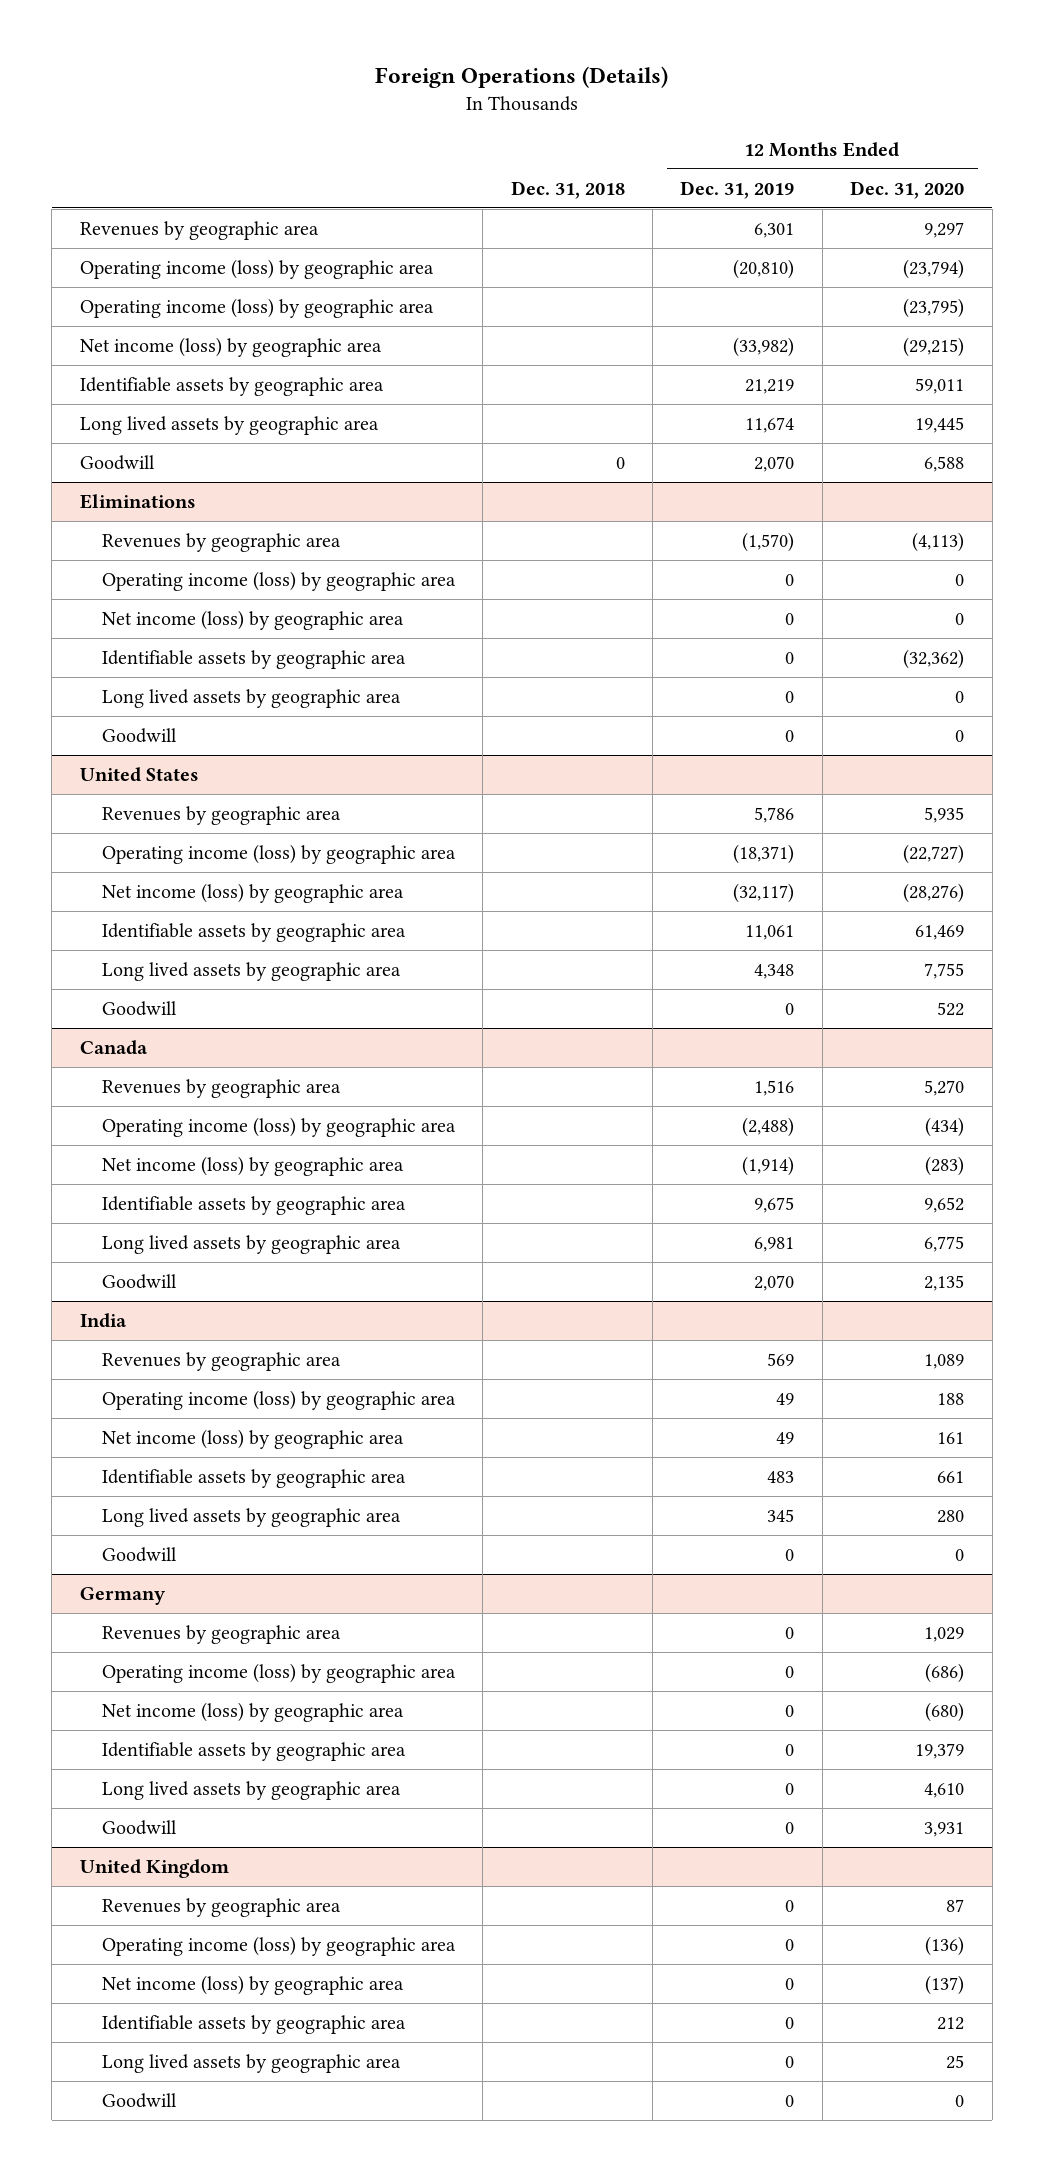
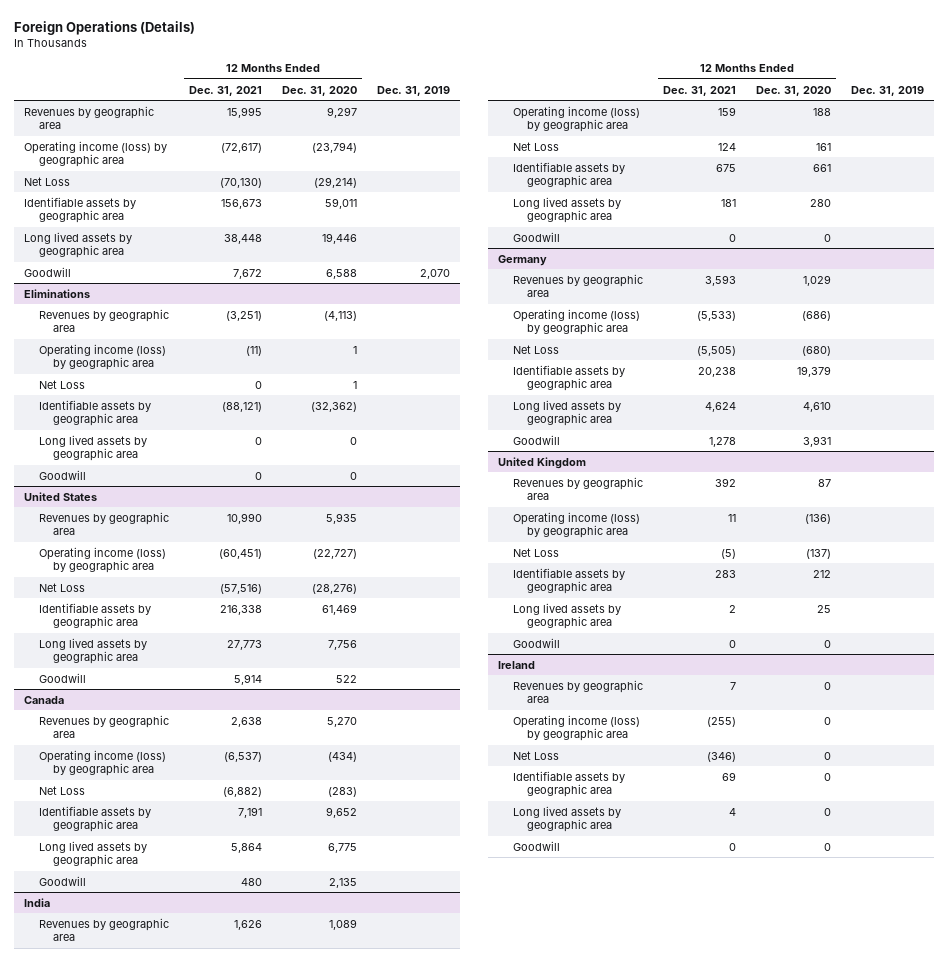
- | Dec. 31, 2018 | 12 Months Ended Dec. 31, 2019 | 12 Months Ended Dec. 31, 2020
+ | 12 Months Ended Dec. 31, 2021 | 12 Months Ended Dec. 31, 2020 | Dec. 31, 2019
- Operating income (loss) by geographic area | | | (23,795)
- Net income (loss) by geographic area | | (33,982) | (29,215)
+ Net Loss | (70,130) | (29,214) |
- Long lived assets by geographic area | | 11,674 | 19,445
+ Long lived assets by geographic area | 38,448 | 19,446 |
@ Eliminations
- Operating income (loss) by geographic area | | 0 | 0
- Net income (loss) by geographic area | | 0 | 0
+ Operating income (loss) by geographic area | (11) | 1 |
+ Net Loss | 0 | 1 |
@ United States
- Net income (loss) by geographic area | | (32,117) | (28,276)
+ Net Loss | (57,516) | (28,276) |
- Long lived assets by geographic area | | 4,348 | 7,755
+ Long lived assets by geographic area | 27,773 | 7,756 |
@ Canada
- Net income (loss) by geographic area | | (1,914) | (283)
+ Net Loss | (6,882) | (283) |
@ India
- Net income (loss) by geographic area | | 49 | 161
+ Net Loss | 124 | 161 |
@ Germany
- Net income (loss) by geographic area | | 0 | (680)
+ Net Loss | (5,505) | (680) |
@ United Kingdom
- Net income (loss) by geographic area | | 0 | (137)
+ Net Loss | (5) | (137) |
+ Ireland
+ Revenues by geographic area | 7 | 0 |
+ Operating income (loss) by geographic area | (255) | 0 |
+ Net Loss | (346) | 0 |
+ Identifiable assets by geographic area | 69 | 0 |
+ Long lived assets by geographic area | 4 | 0 |
+ Goodwill | 0 | 0 |

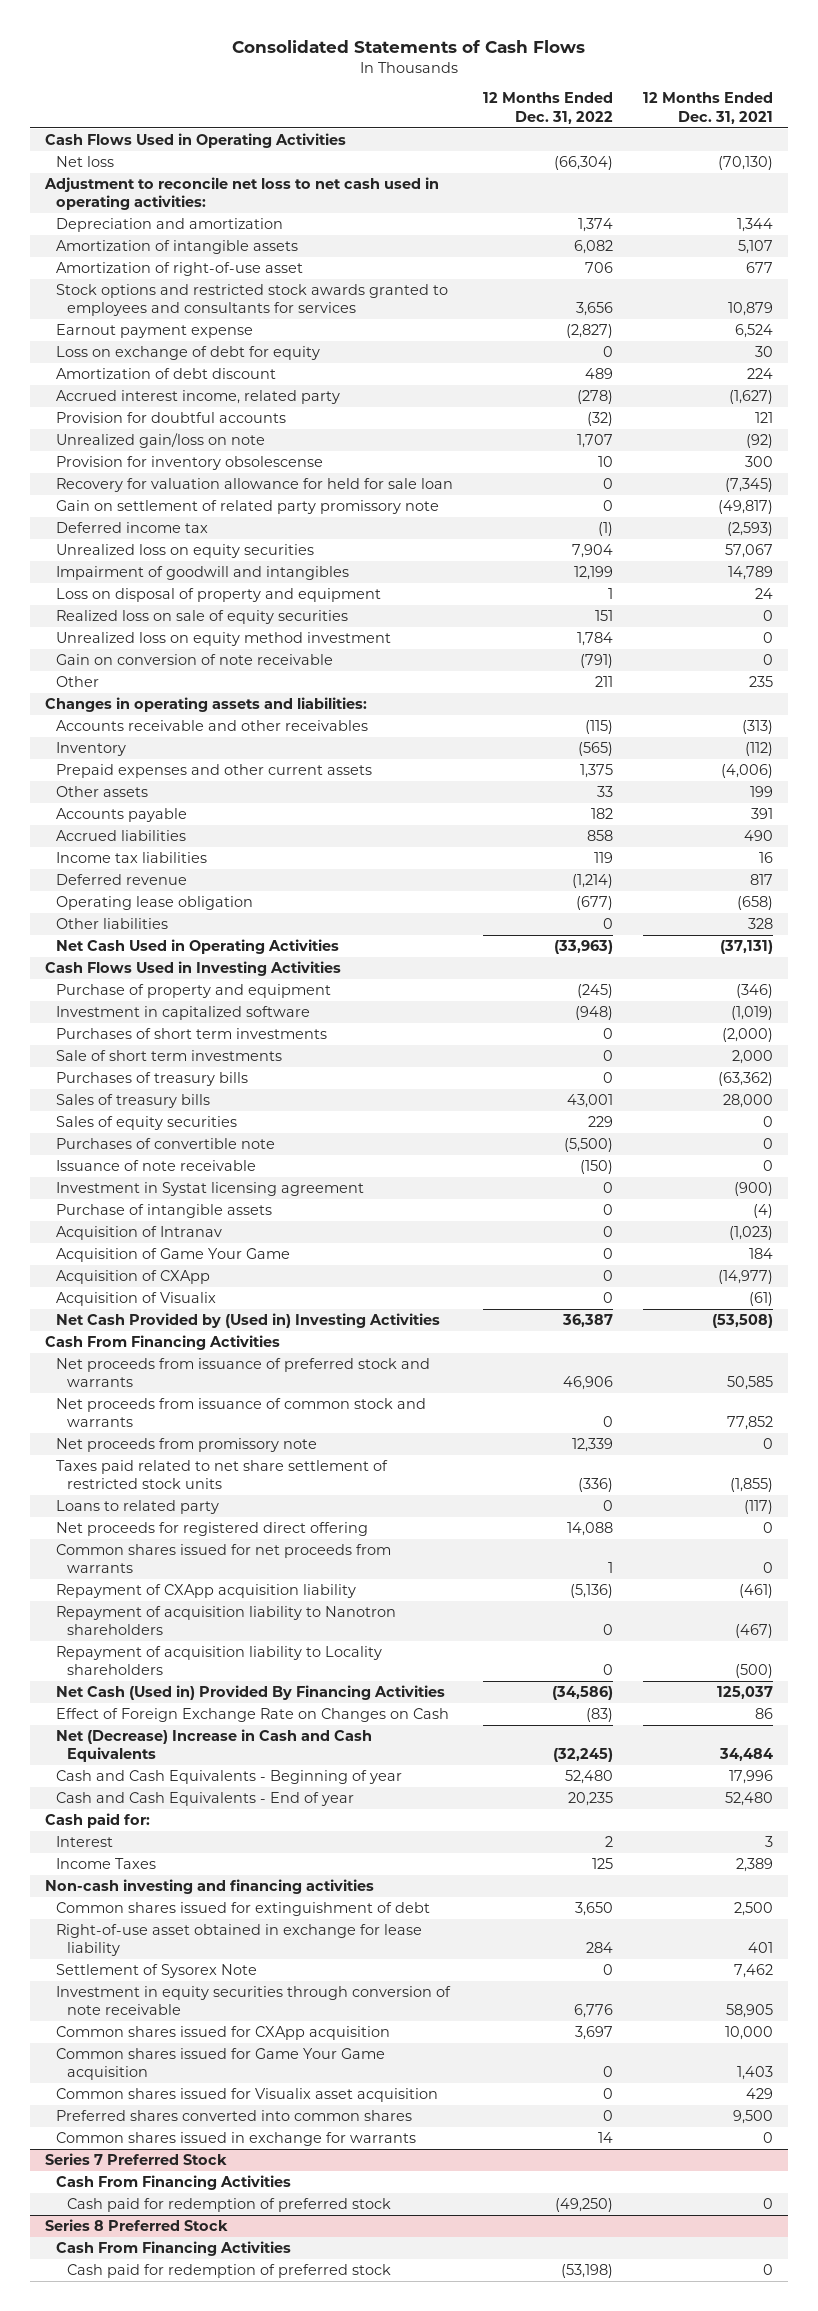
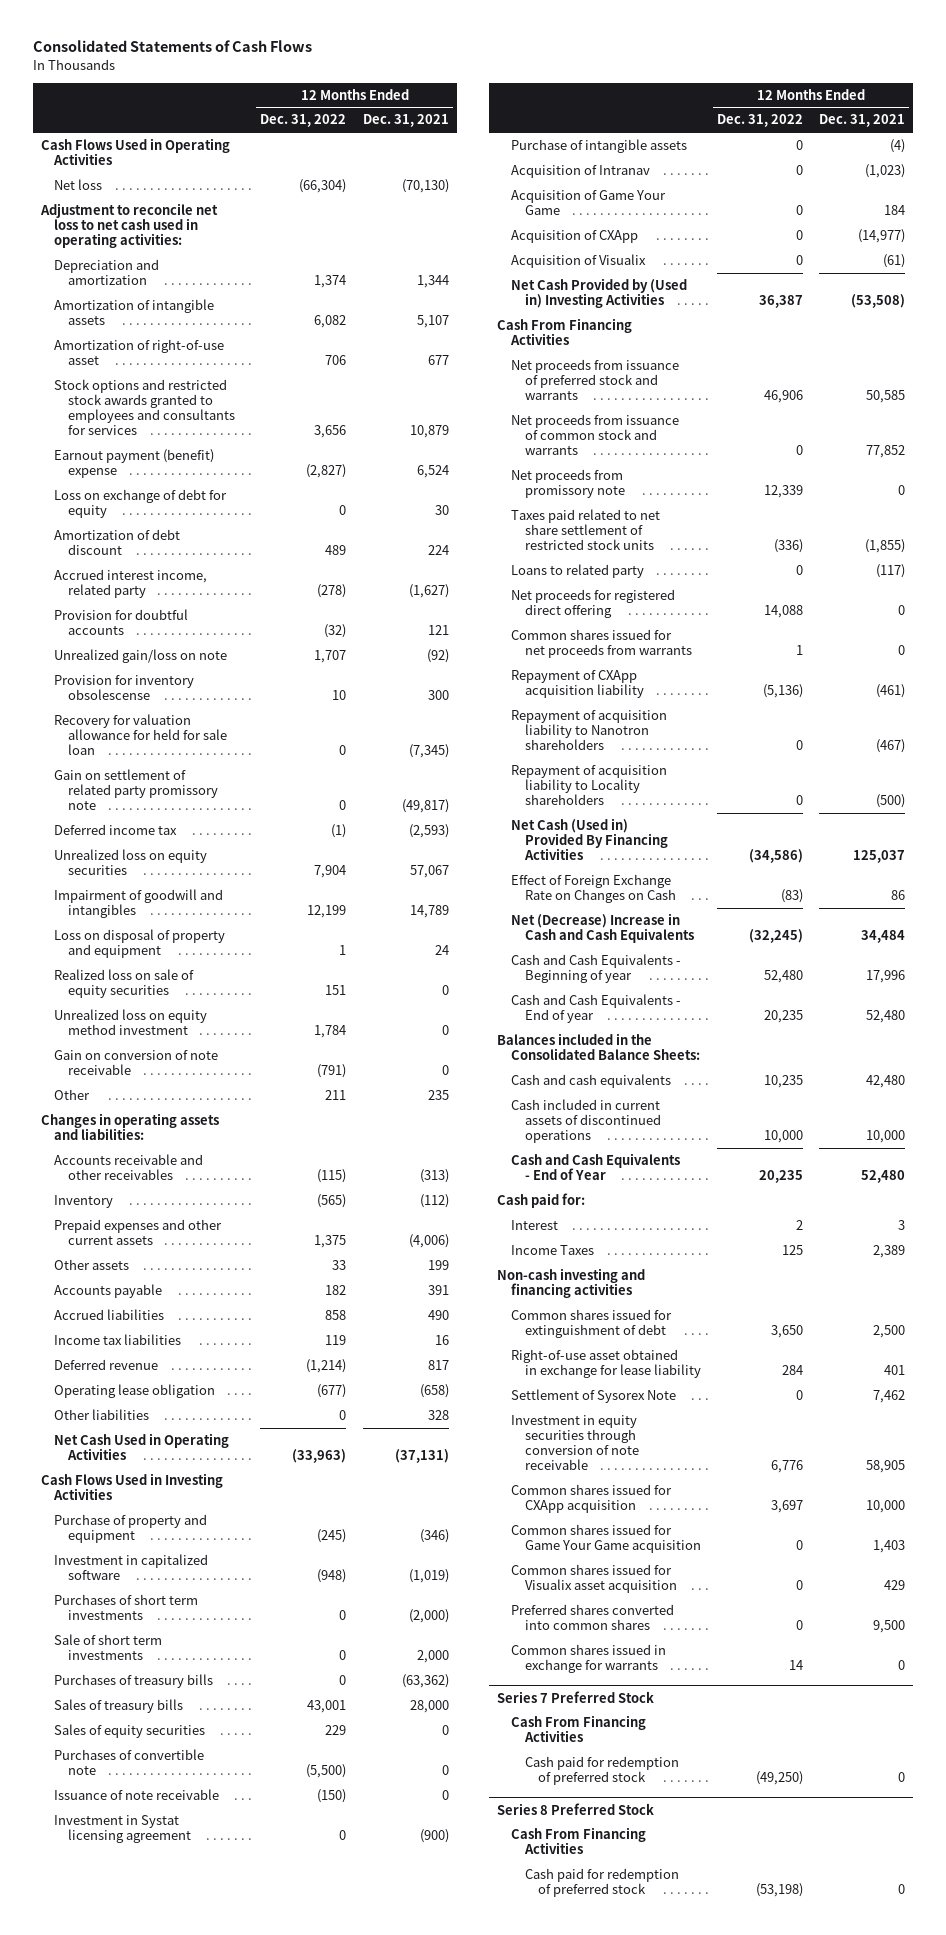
- Earnout payment expense | (2,827) | 6,524
+ Earnout payment (benefit) expense | (2,827) | 6,524
+ Balances included in the Consolidated Balance Sheets:
+ Cash and cash equivalents | 10,235 | 42,480
+ Cash included in current assets of discontinued operations | 10,000 | 10,000
+ Cash and Cash Equivalents - End of Year | 20,235 | 52,480

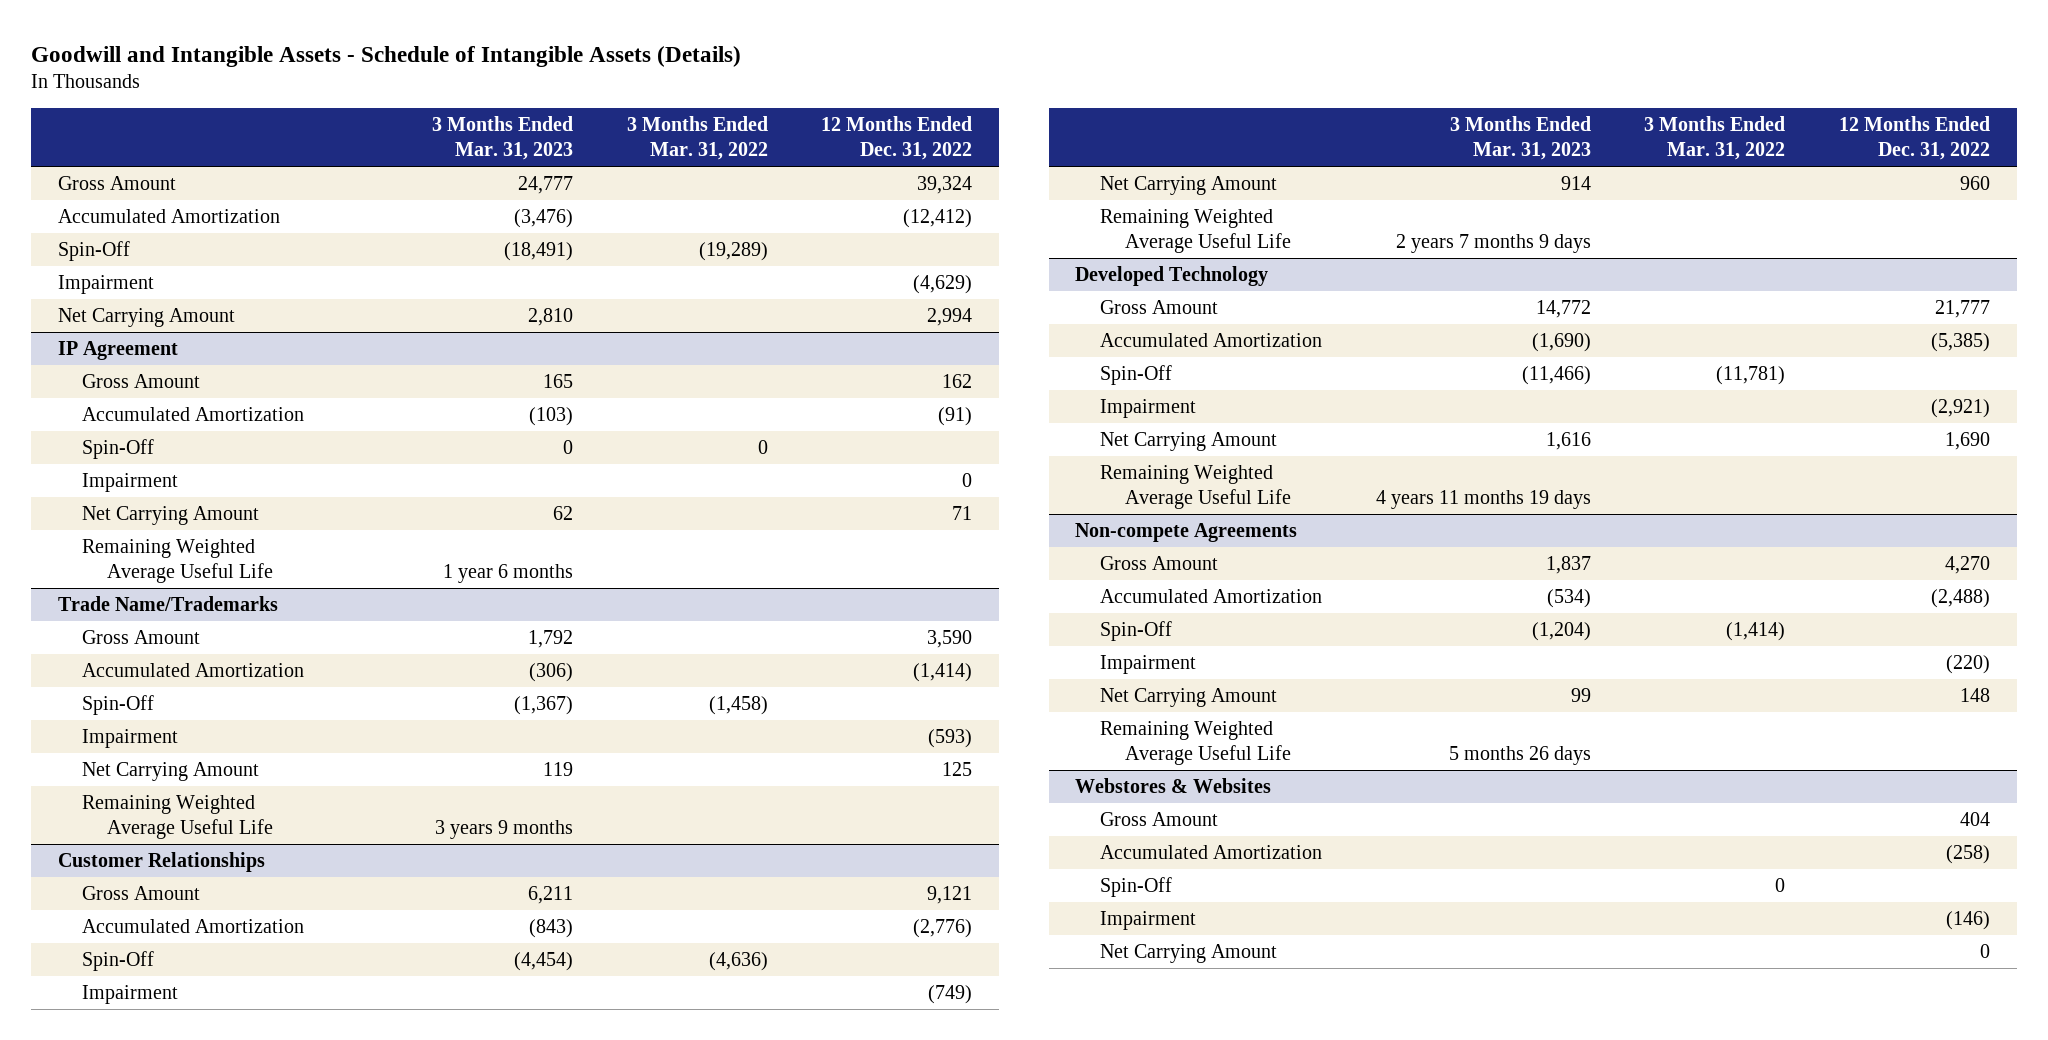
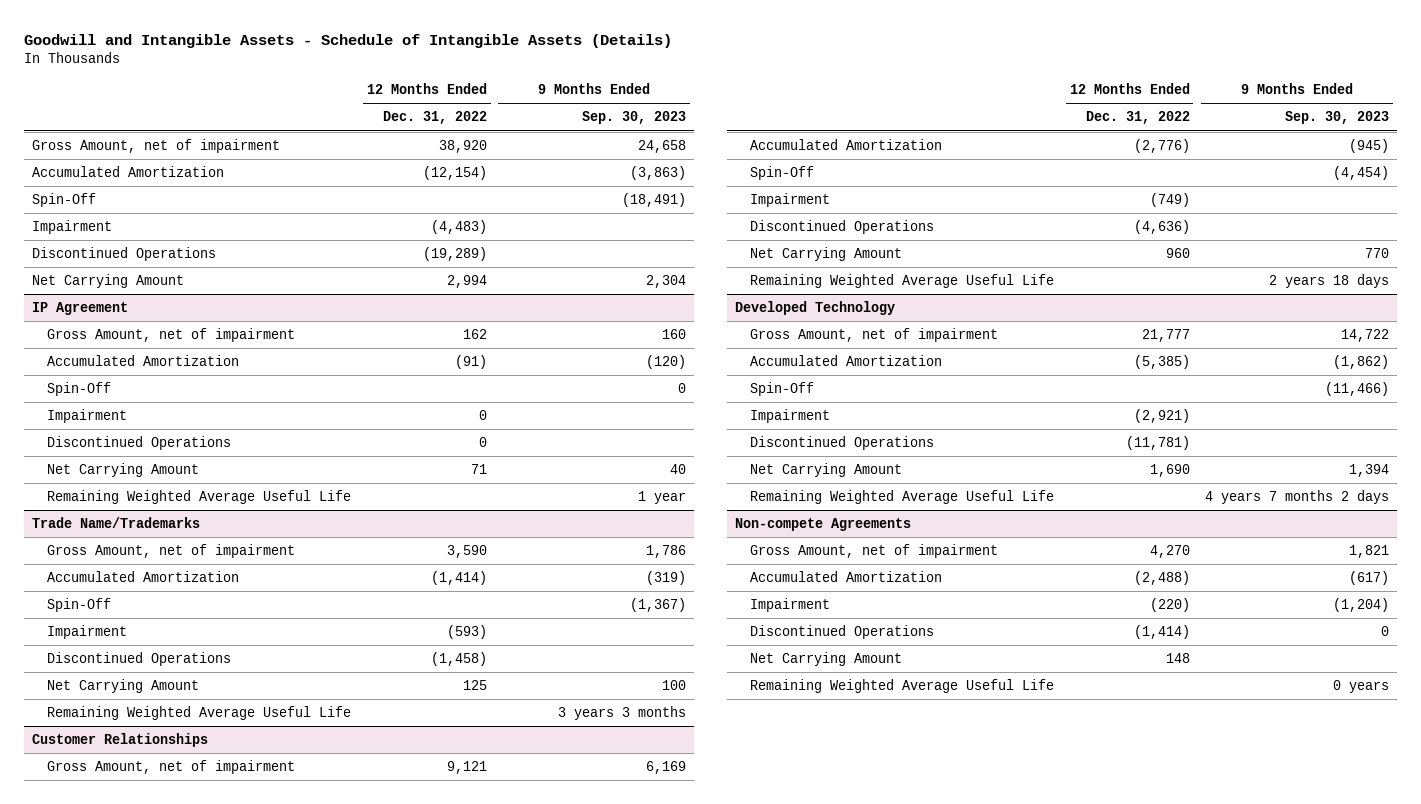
- | 3 Months Ended Mar. 31, 2023 | 3 Months Ended Mar. 31, 2022 | 12 Months Ended Dec. 31, 2022
+ | 12 Months Ended Dec. 31, 2022 | 9 Months Ended Sep. 30, 2023
- Gross Amount | 24,777 | | 39,324
- Accumulated Amortization | (3,476) | | (12,412)
+ Gross Amount, net of impairment | 38,920 | 24,658
+ Accumulated Amortization | (12,154) | (3,863)
- Impairment | | | (4,629)
+ Impairment | (4,483) |
+ Discontinued Operations | (19,289) |
@ IP Agreement
- Gross Amount | 165 | | 162
+ Gross Amount, net of impairment | 162 | 160
+ Discontinued Operations | 0 |
@ Trade Name/Trademarks
- Gross Amount | 1,792 | | 3,590
+ Gross Amount, net of impairment | 3,590 | 1,786
+ Discontinued Operations | (1,458) |
@ Customer Relationships
- Gross Amount | 6,211 | | 9,121
+ Gross Amount, net of impairment | 9,121 | 6,169
+ Discontinued Operations | (4,636) |
@ Developed Technology
- Gross Amount | 14,772 | | 21,777
+ Gross Amount, net of impairment | 21,777 | 14,722
+ Discontinued Operations | (11,781) |
@ Non-compete Agreements
- Gross Amount | 1,837 | | 4,270
+ Gross Amount, net of impairment | 4,270 | 1,821
- Spin-Off | (1,204) | (1,414) |
+ Discontinued Operations | (1,414) | 0
- Webstores & Websites
- Gross Amount | | | 404
- Accumulated Amortization | | | (258)
- Spin-Off | | 0 |
- Impairment | | | (146)
- Net Carrying Amount | | | 0

